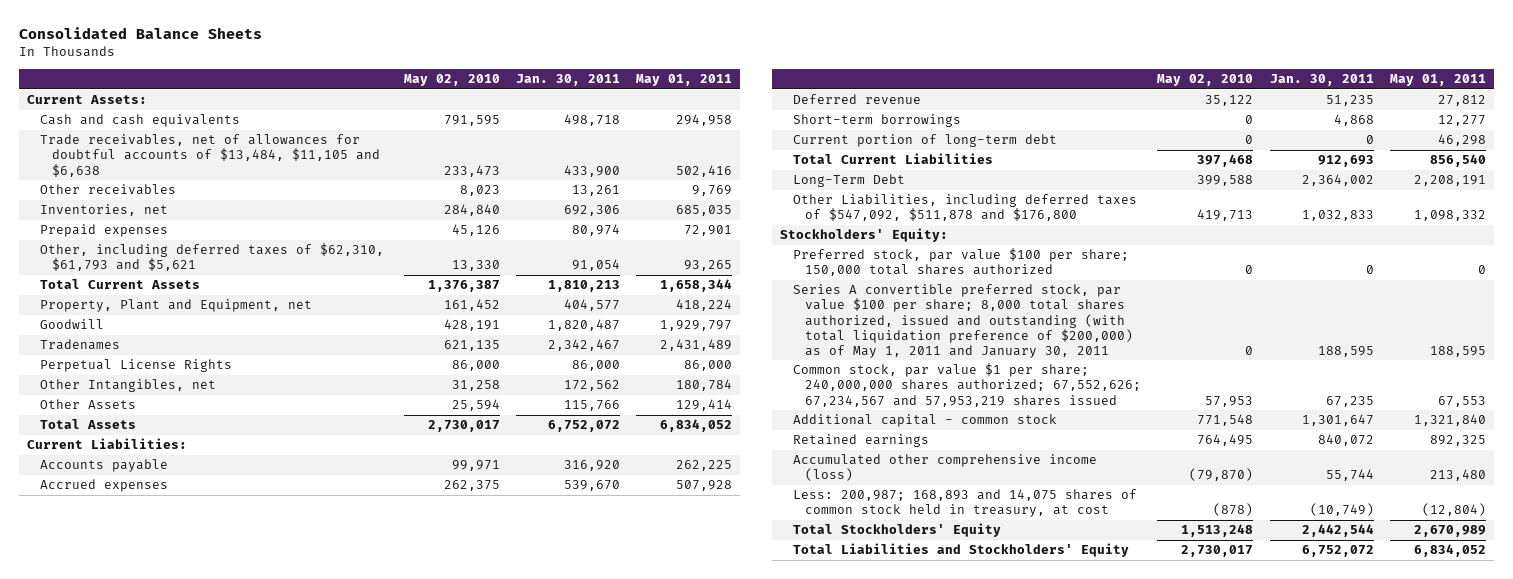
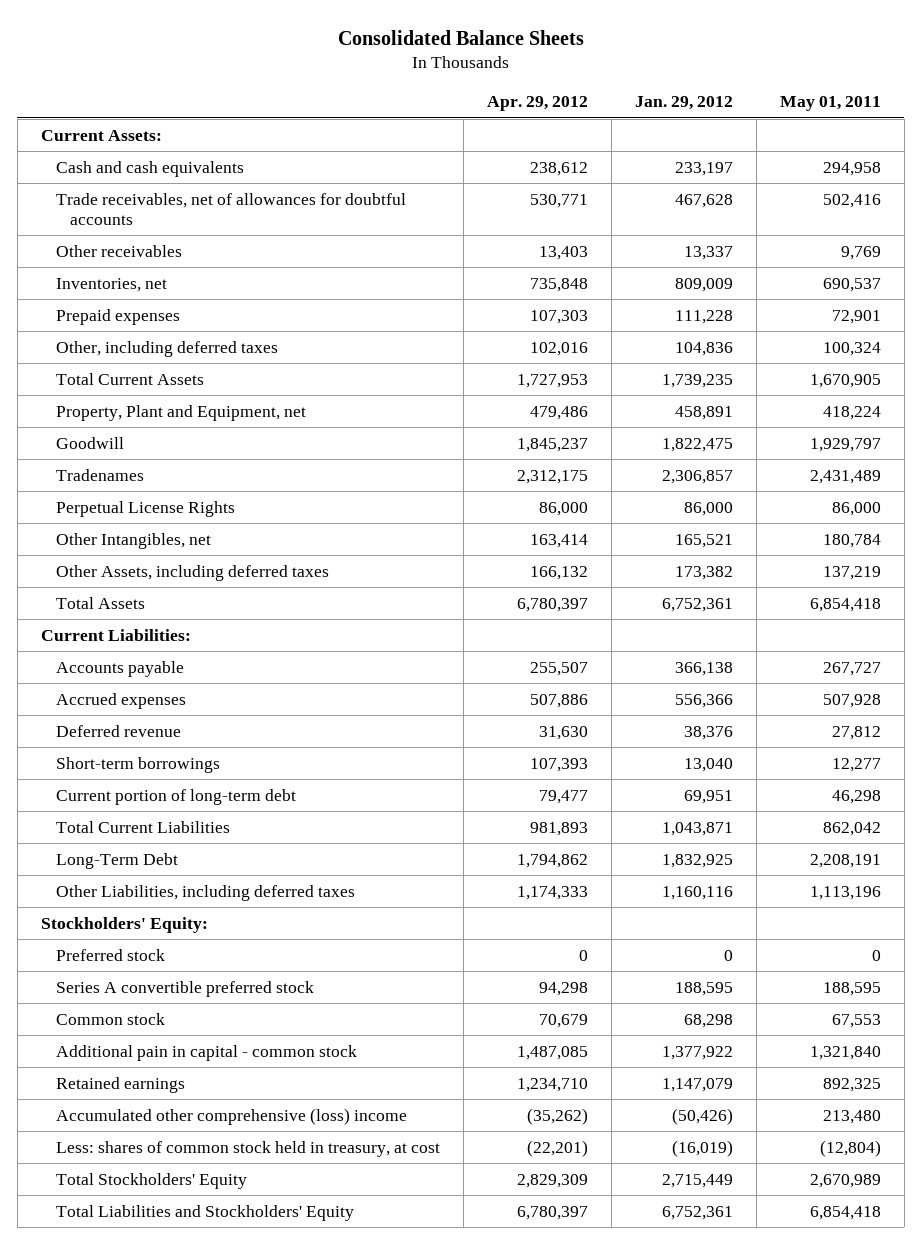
- | May 02, 2010 | Jan. 30, 2011 | May 01, 2011
+ | Apr. 29, 2012 | Jan. 29, 2012 | May 01, 2011
- Trade receivables, net of allowances for doubtful accounts of $13,484, $11,105 and $6,638 | 233,473 | 433,900 | 502,416
+ Trade receivables, net of allowances for doubtful accounts | 530,771 | 467,628 | 502,416
- Inventories, net | 284,840 | 692,306 | 685,035
+ Inventories, net | 735,848 | 809,009 | 690,537
- Other, including deferred taxes of $62,310, $61,793 and $5,621 | 13,330 | 91,054 | 93,265
- Total Current Assets | 1,376,387 | 1,810,213 | 1,658,344
+ Other, including deferred taxes | 102,016 | 104,836 | 100,324
+ Total Current Assets | 1,727,953 | 1,739,235 | 1,670,905
- Other Assets | 25,594 | 115,766 | 129,414
- Total Assets | 2,730,017 | 6,752,072 | 6,834,052
+ Other Assets, including deferred taxes | 166,132 | 173,382 | 137,219
+ Total Assets | 6,780,397 | 6,752,361 | 6,854,418
- Accounts payable | 99,971 | 316,920 | 262,225
+ Accounts payable | 255,507 | 366,138 | 267,727
- Total Current Liabilities | 397,468 | 912,693 | 856,540
+ Total Current Liabilities | 981,893 | 1,043,871 | 862,042
- Other Liabilities, including deferred taxes of $547,092, $511,878 and $176,800 | 419,713 | 1,032,833 | 1,098,332
+ Other Liabilities, including deferred taxes | 1,174,333 | 1,160,116 | 1,113,196
- Preferred stock, par value $100 per share; 150,000 total shares authorized | 0 | 0 | 0
- Series A convertible preferred stock, par value $100 per share; 8,000 total shares authorized, issued and outstanding (with total liquidation preference of $200,000) as of May 1, 2011 and January 30, 2011 | 0 | 188,595 | 188,595
- Common stock, par value $1 per share; 240,000,000 shares authorized; 67,552,626; 67,234,567 and 57,953,219 shares issued | 57,953 | 67,235 | 67,553
- Additional capital - common stock | 771,548 | 1,301,647 | 1,321,840
+ Preferred stock | 0 | 0 | 0
+ Series A convertible preferred stock | 94,298 | 188,595 | 188,595
+ Common stock | 70,679 | 68,298 | 67,553
+ Additional pain in capital - common stock | 1,487,085 | 1,377,922 | 1,321,840
- Accumulated other comprehensive income (loss) | (79,870) | 55,744 | 213,480
- Less: 200,987; 168,893 and 14,075 shares of common stock held in treasury, at cost | (878) | (10,749) | (12,804)
+ Accumulated other comprehensive (loss) income | (35,262) | (50,426) | 213,480
+ Less: shares of common stock held in treasury, at cost | (22,201) | (16,019) | (12,804)
- Total Liabilities and Stockholders' Equity | 2,730,017 | 6,752,072 | 6,834,052
+ Total Liabilities and Stockholders' Equity | 6,780,397 | 6,752,361 | 6,854,418

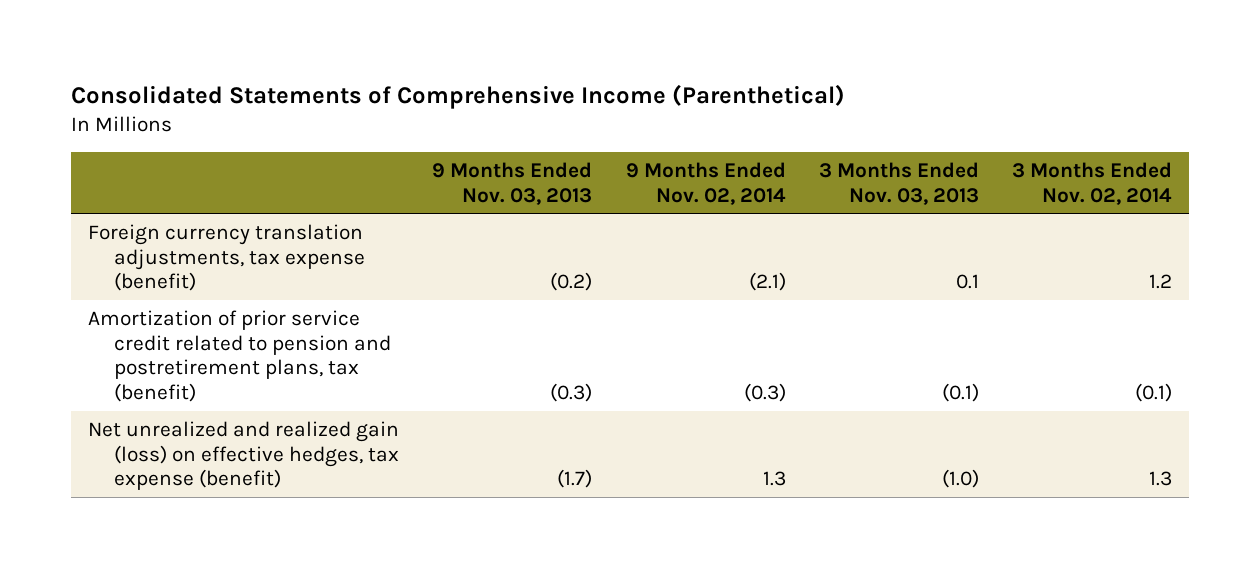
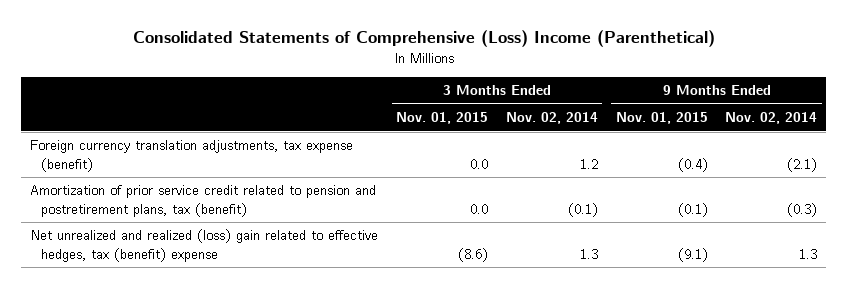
- Consolidated Statements of Comprehensive Income (Parenthetical)
+ Consolidated Statements of Comprehensive (Loss) Income (Parenthetical)
- | 9 Months Ended Nov. 03, 2013 | 9 Months Ended Nov. 02, 2014 | 3 Months Ended Nov. 03, 2013 | 3 Months Ended Nov. 02, 2014
+ | 3 Months Ended Nov. 01, 2015 | 3 Months Ended Nov. 02, 2014 | 9 Months Ended Nov. 01, 2015 | 9 Months Ended Nov. 02, 2014
- Net unrealized and realized gain (loss) on effective hedges, tax expense (benefit) | (1.7) | 1.3 | (1.0) | 1.3
+ Net unrealized and realized (loss) gain related to effective hedges, tax (benefit) expense | (8.6) | 1.3 | (9.1) | 1.3

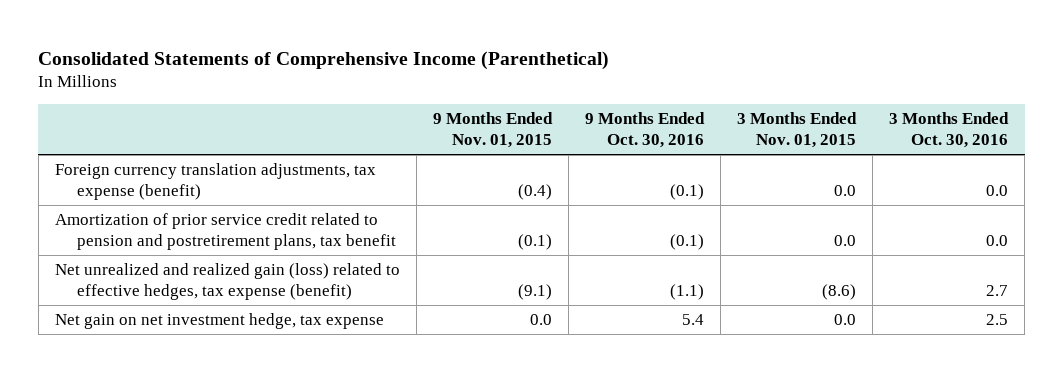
- Consolidated Statements of Comprehensive (Loss) Income (Parenthetical)
+ Consolidated Statements of Comprehensive Income (Parenthetical)
- | 3 Months Ended Nov. 01, 2015 | 3 Months Ended Nov. 02, 2014 | 9 Months Ended Nov. 01, 2015 | 9 Months Ended Nov. 02, 2014
+ | 9 Months Ended Nov. 01, 2015 | 9 Months Ended Oct. 30, 2016 | 3 Months Ended Nov. 01, 2015 | 3 Months Ended Oct. 30, 2016
- Amortization of prior service credit related to pension and postretirement plans, tax (benefit) | 0.0 | (0.1) | (0.1) | (0.3)
- Net unrealized and realized (loss) gain related to effective hedges, tax (benefit) expense | (8.6) | 1.3 | (9.1) | 1.3
+ Amortization of prior service credit related to pension and postretirement plans, tax benefit | (0.1) | (0.1) | 0.0 | 0.0
+ Net unrealized and realized gain (loss) related to effective hedges, tax expense (benefit) | (9.1) | (1.1) | (8.6) | 2.7
+ Net gain on net investment hedge, tax expense | 0.0 | 5.4 | 0.0 | 2.5

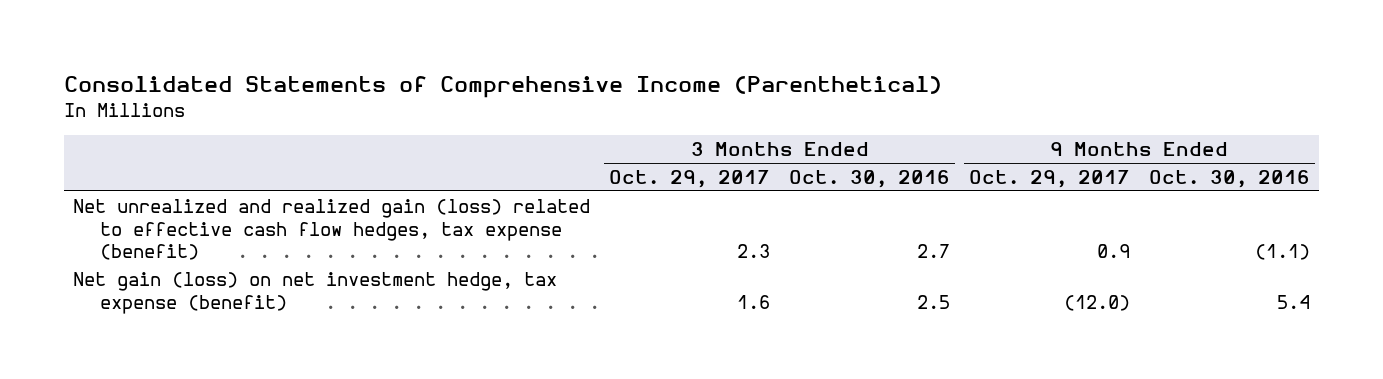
- | 9 Months Ended Nov. 01, 2015 | 9 Months Ended Oct. 30, 2016 | 3 Months Ended Nov. 01, 2015 | 3 Months Ended Oct. 30, 2016
+ | 3 Months Ended Oct. 29, 2017 | 3 Months Ended Oct. 30, 2016 | 9 Months Ended Oct. 29, 2017 | 9 Months Ended Oct. 30, 2016
- Foreign currency translation adjustments, tax expense (benefit) | (0.4) | (0.1) | 0.0 | 0.0
- Amortization of prior service credit related to pension and postretirement plans, tax benefit | (0.1) | (0.1) | 0.0 | 0.0
- Net unrealized and realized gain (loss) related to effective hedges, tax expense (benefit) | (9.1) | (1.1) | (8.6) | 2.7
- Net gain on net investment hedge, tax expense | 0.0 | 5.4 | 0.0 | 2.5
+ Net unrealized and realized gain (loss) related to effective cash flow hedges, tax expense (benefit) | 2.3 | 2.7 | 0.9 | (1.1)
+ Net gain (loss) on net investment hedge, tax expense (benefit) | 1.6 | 2.5 | (12.0) | 5.4

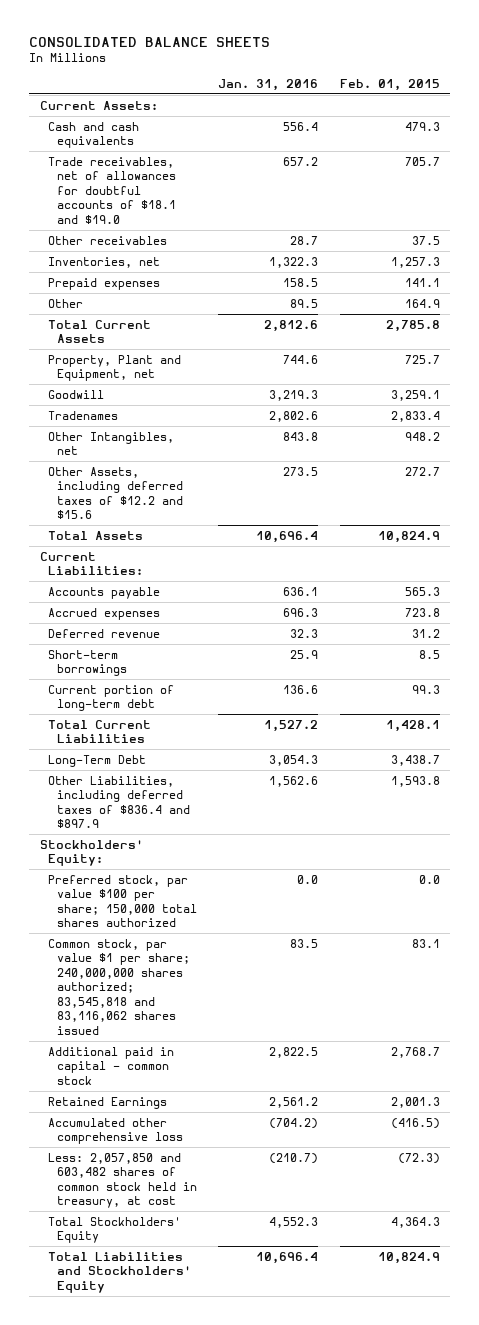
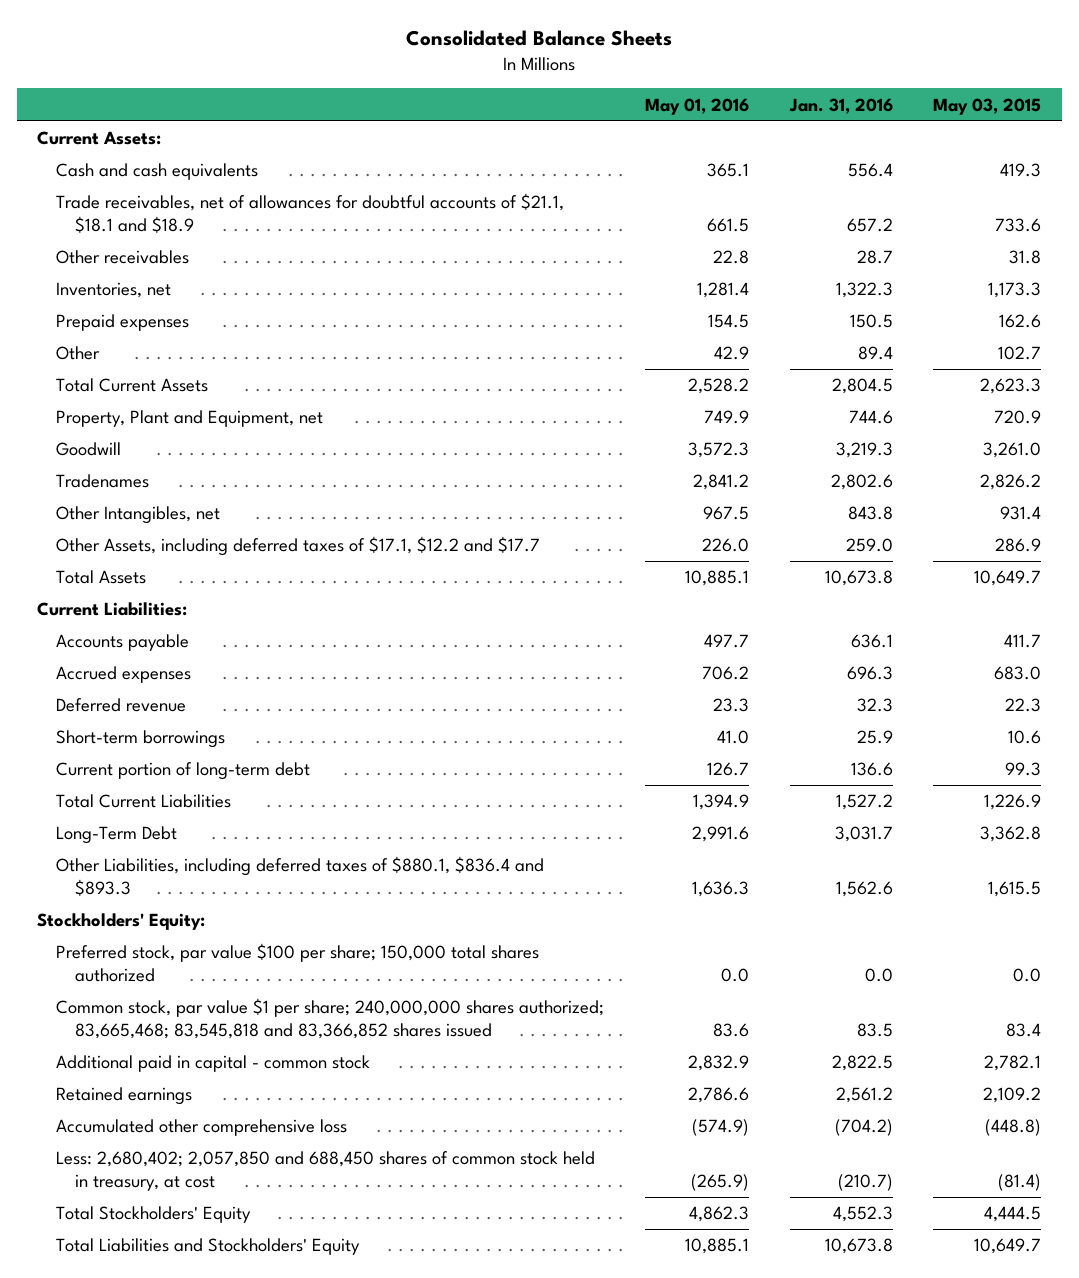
- CONSOLIDATED BALANCE SHEETS
+ Consolidated Balance Sheets
- | Jan. 31, 2016 | Feb. 01, 2015
+ | May 01, 2016 | Jan. 31, 2016 | May 03, 2015
- Trade receivables, net of allowances for doubtful accounts of $18.1 and $19.0 | 657.2 | 705.7
+ Trade receivables, net of allowances for doubtful accounts of $21.1, $18.1 and $18.9 | 661.5 | 657.2 | 733.6
- Prepaid expenses | 158.5 | 141.1
- Other | 89.5 | 164.9
- Total Current Assets | 2,812.6 | 2,785.8
+ Prepaid expenses | 154.5 | 150.5 | 162.6
+ Other | 42.9 | 89.4 | 102.7
+ Total Current Assets | 2,528.2 | 2,804.5 | 2,623.3
- Other Assets, including deferred taxes of $12.2 and $15.6 | 273.5 | 272.7
- Total Assets | 10,696.4 | 10,824.9
+ Other Assets, including deferred taxes of $17.1, $12.2 and $17.7 | 226.0 | 259.0 | 286.9
+ Total Assets | 10,885.1 | 10,673.8 | 10,649.7
- Long-Term Debt | 3,054.3 | 3,438.7
- Other Liabilities, including deferred taxes of $836.4 and $897.9 | 1,562.6 | 1,593.8
+ Long-Term Debt | 2,991.6 | 3,031.7 | 3,362.8
+ Other Liabilities, including deferred taxes of $880.1, $836.4 and $893.3 | 1,636.3 | 1,562.6 | 1,615.5
- Common stock, par value $1 per share; 240,000,000 shares authorized; 83,545,818 and 83,116,062 shares issued | 83.5 | 83.1
+ Common stock, par value $1 per share; 240,000,000 shares authorized; 83,665,468; 83,545,818 and 83,366,852 shares issued | 83.6 | 83.5 | 83.4
- Retained Earnings | 2,561.2 | 2,001.3
+ Retained earnings | 2,786.6 | 2,561.2 | 2,109.2
- Less: 2,057,850 and 603,482 shares of common stock held in treasury, at cost | (210.7) | (72.3)
+ Less: 2,680,402; 2,057,850 and 688,450 shares of common stock held in treasury, at cost | (265.9) | (210.7) | (81.4)
- Total Liabilities and Stockholders' Equity | 10,696.4 | 10,824.9
+ Total Liabilities and Stockholders' Equity | 10,885.1 | 10,673.8 | 10,649.7

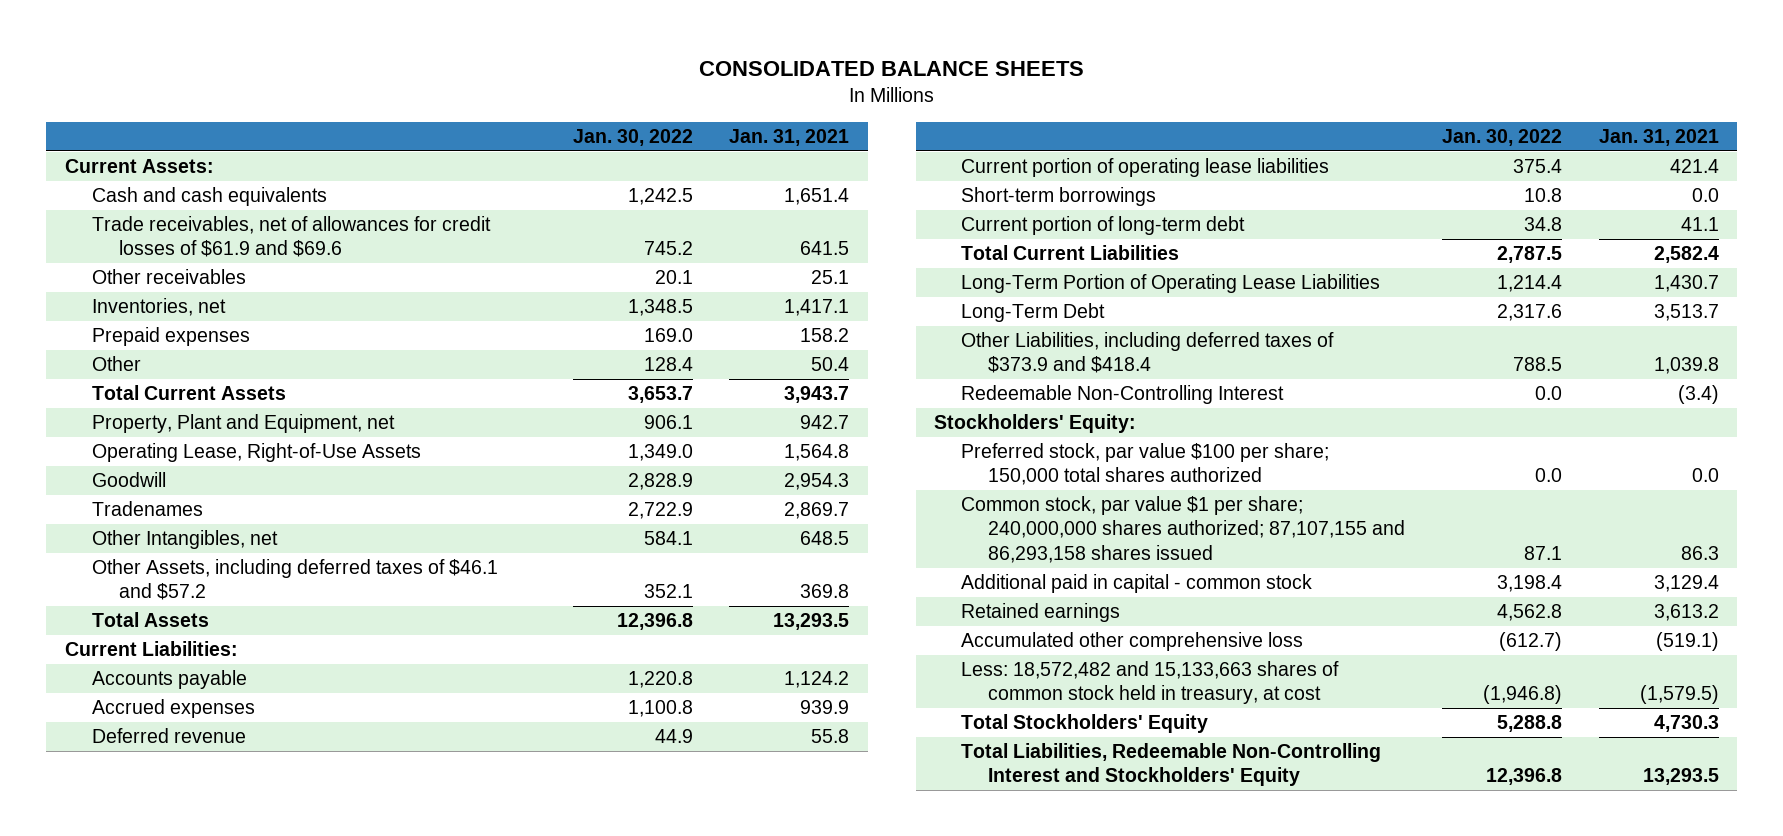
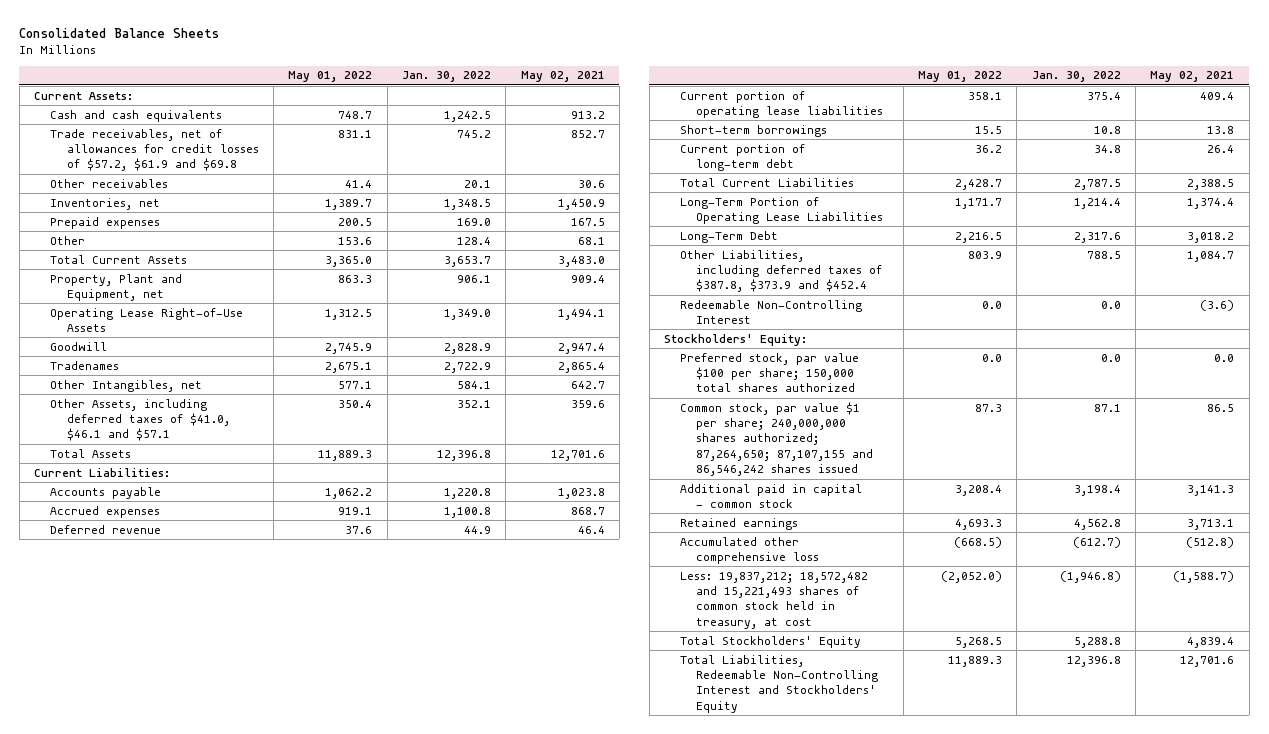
- CONSOLIDATED BALANCE SHEETS
+ Consolidated Balance Sheets
- | Jan. 30, 2022 | Jan. 31, 2021
+ | May 01, 2022 | Jan. 30, 2022 | May 02, 2021
- Trade receivables, net of allowances for credit losses of $61.9 and $69.6 | 745.2 | 641.5
+ Trade receivables, net of allowances for credit losses of $57.2, $61.9 and $69.8 | 831.1 | 745.2 | 852.7
- Operating Lease, Right-of-Use Assets | 1,349.0 | 1,564.8
+ Operating Lease Right-of-Use Assets | 1,312.5 | 1,349.0 | 1,494.1
- Other Assets, including deferred taxes of $46.1 and $57.2 | 352.1 | 369.8
+ Other Assets, including deferred taxes of $41.0, $46.1 and $57.1 | 350.4 | 352.1 | 359.6
- Other Liabilities, including deferred taxes of $373.9 and $418.4 | 788.5 | 1,039.8
+ Other Liabilities, including deferred taxes of $387.8, $373.9 and $452.4 | 803.9 | 788.5 | 1,084.7
- Common stock, par value $1 per share; 240,000,000 shares authorized; 87,107,155 and 86,293,158 shares issued | 87.1 | 86.3
+ Common stock, par value $1 per share; 240,000,000 shares authorized; 87,264,650; 87,107,155 and 86,546,242 shares issued | 87.3 | 87.1 | 86.5
- Less: 18,572,482 and 15,133,663 shares of common stock held in treasury, at cost | (1,946.8) | (1,579.5)
+ Less: 19,837,212; 18,572,482 and 15,221,493 shares of common stock held in treasury, at cost | (2,052.0) | (1,946.8) | (1,588.7)

